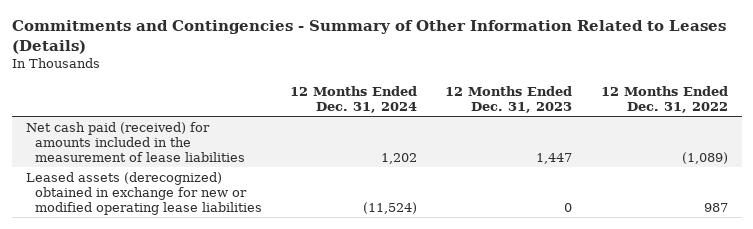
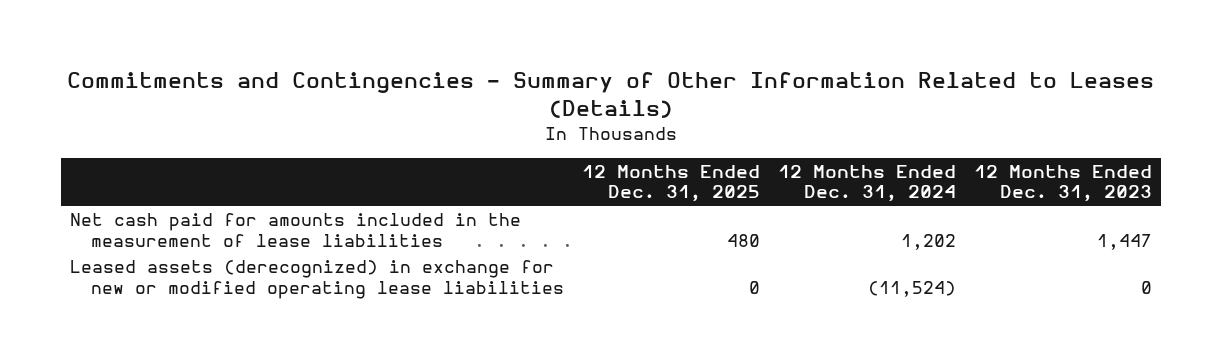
- | 12 Months Ended Dec. 31, 2024 | 12 Months Ended Dec. 31, 2023 | 12 Months Ended Dec. 31, 2022
+ | 12 Months Ended Dec. 31, 2025 | 12 Months Ended Dec. 31, 2024 | 12 Months Ended Dec. 31, 2023
- Net cash paid (received) for amounts included in the measurement of lease liabilities | 1,202 | 1,447 | (1,089)
- Leased assets (derecognized) obtained in exchange for new or modified operating lease liabilities | (11,524) | 0 | 987
+ Net cash paid for amounts included in the measurement of lease liabilities | 480 | 1,202 | 1,447
+ Leased assets (derecognized) in exchange for new or modified operating lease liabilities | 0 | (11,524) | 0

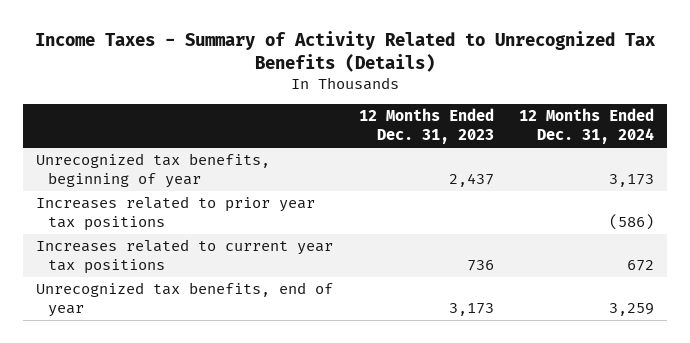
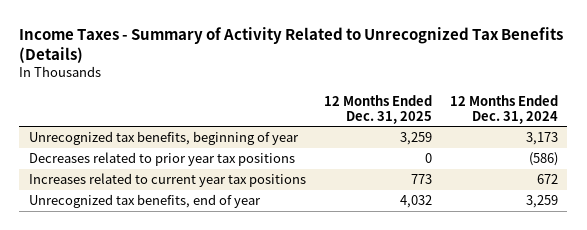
- | 12 Months Ended Dec. 31, 2023 | 12 Months Ended Dec. 31, 2024
+ | 12 Months Ended Dec. 31, 2025 | 12 Months Ended Dec. 31, 2024
- Increases related to prior year tax positions | | (586)
+ Decreases related to prior year tax positions | 0 | (586)

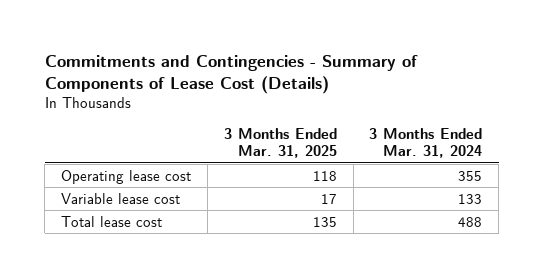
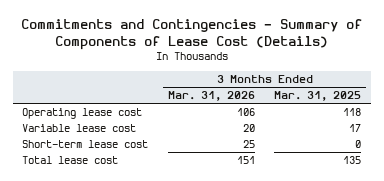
- | 3 Months Ended Mar. 31, 2025 | 3 Months Ended Mar. 31, 2024
+ | 3 Months Ended Mar. 31, 2026 | 3 Months Ended Mar. 31, 2025
+ Short-term lease cost | 25 | 0

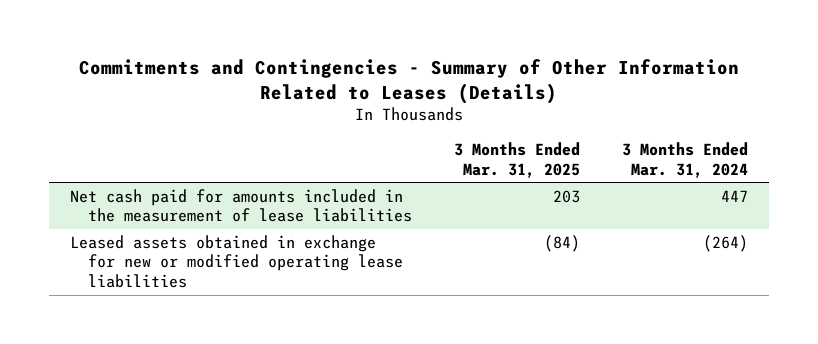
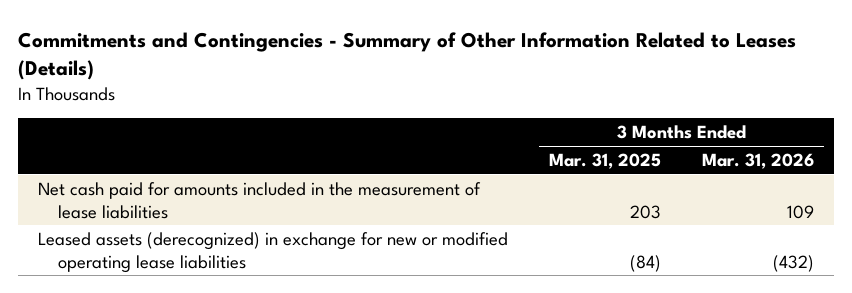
- | 3 Months Ended Mar. 31, 2025 | 3 Months Ended Mar. 31, 2024
+ | 3 Months Ended Mar. 31, 2025 | 3 Months Ended Mar. 31, 2026
- Leased assets obtained in exchange for new or modified operating lease liabilities | (84) | (264)
+ Leased assets (derecognized) in exchange for new or modified operating lease liabilities | (84) | (432)

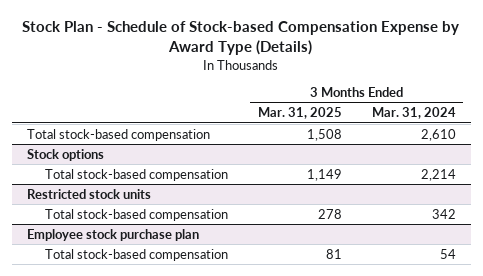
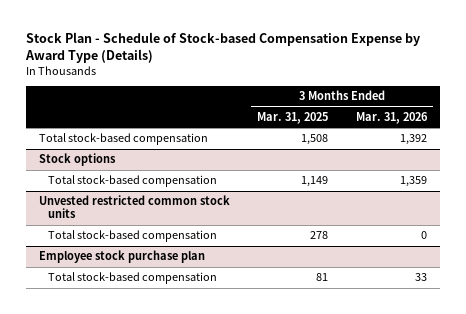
- | 3 Months Ended Mar. 31, 2025 | 3 Months Ended Mar. 31, 2024
+ | 3 Months Ended Mar. 31, 2025 | 3 Months Ended Mar. 31, 2026
- Restricted stock units
+ Unvested restricted common stock units

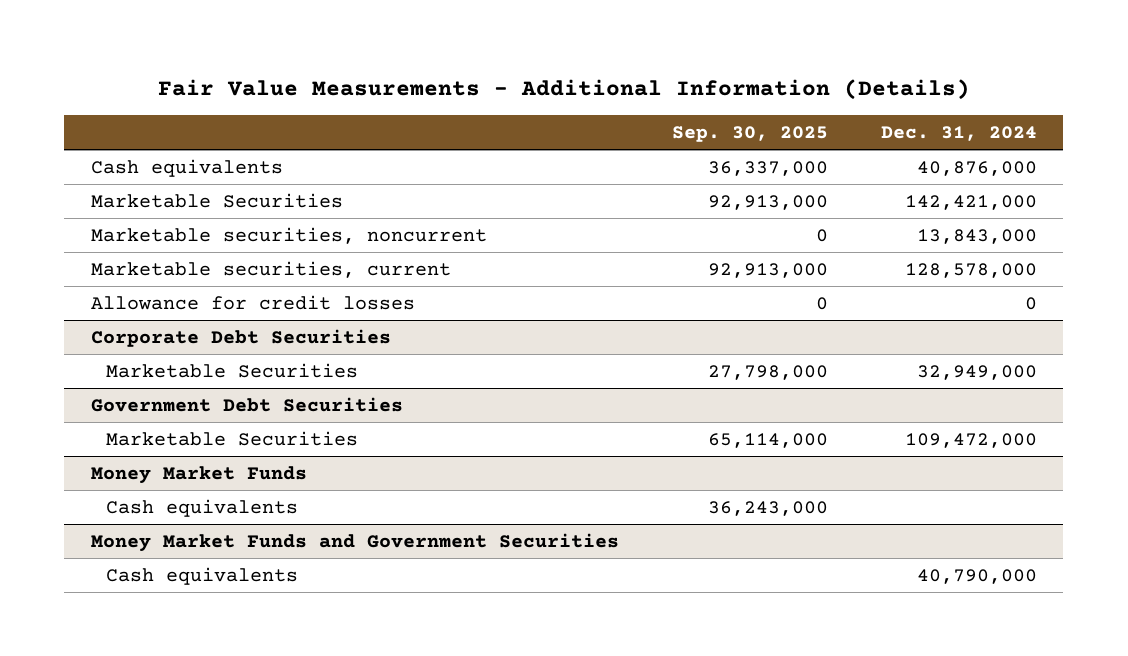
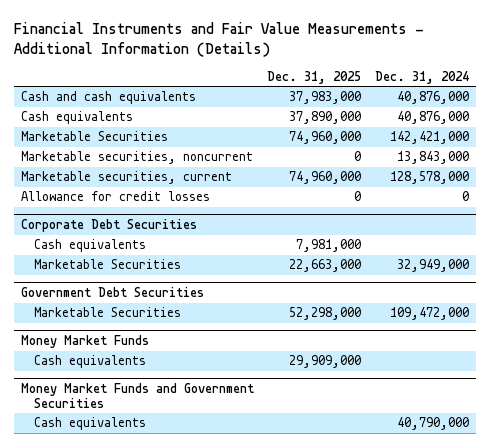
- Fair Value Measurements - Additional Information (Details)
+ Financial Instruments and Fair Value Measurements - Additional Information (Details)
- | Sep. 30, 2025 | Dec. 31, 2024
+ | Dec. 31, 2025 | Dec. 31, 2024
+ Cash and cash equivalents | 37,983,000 | 40,876,000
@ Corporate Debt Securities
+ Cash equivalents | 7,981,000 |

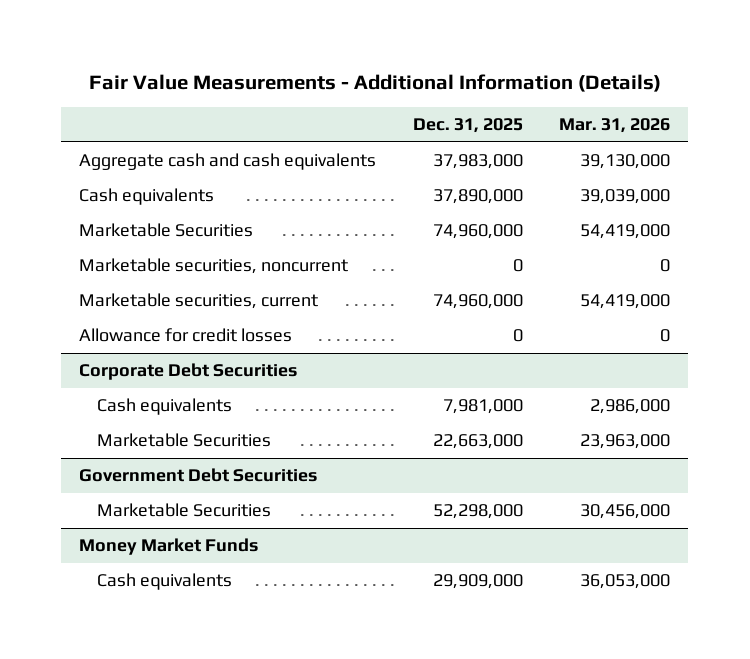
- Financial Instruments and Fair Value Measurements - Additional Information (Details)
+ Fair Value Measurements - Additional Information (Details)
- | Dec. 31, 2025 | Dec. 31, 2024
+ | Dec. 31, 2025 | Mar. 31, 2026
- Cash and cash equivalents | 37,983,000 | 40,876,000
+ Aggregate cash and cash equivalents | 37,983,000 | 39,130,000
- Money Market Funds and Government Securities
- Cash equivalents | | 40,790,000

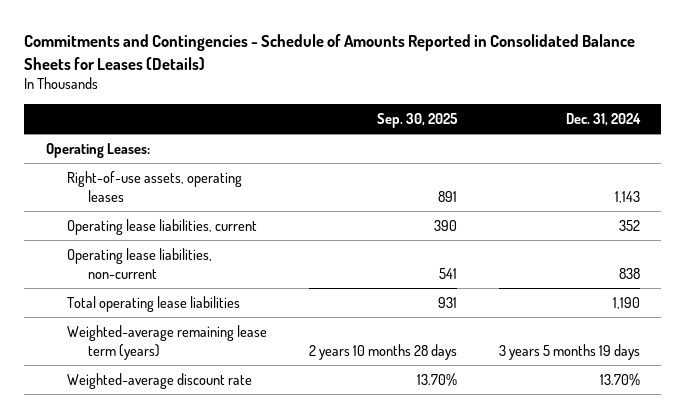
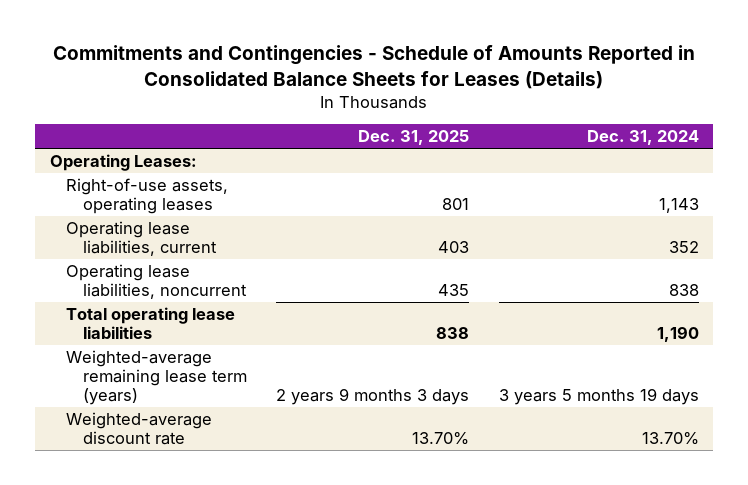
- | Sep. 30, 2025 | Dec. 31, 2024
+ | Dec. 31, 2025 | Dec. 31, 2024
- Operating lease liabilities, non-current | 541 | 838
+ Operating lease liabilities, noncurrent | 435 | 838

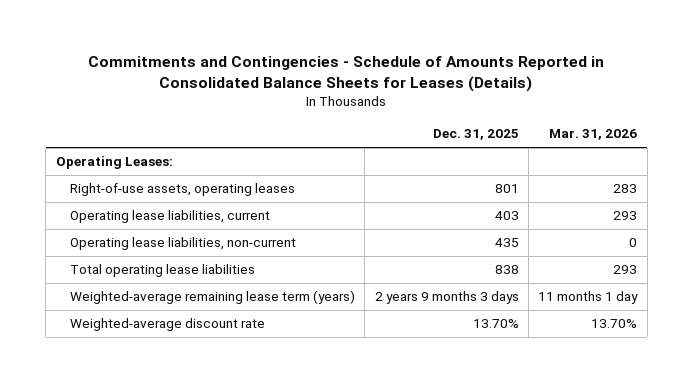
- | Dec. 31, 2025 | Dec. 31, 2024
+ | Dec. 31, 2025 | Mar. 31, 2026
- Operating lease liabilities, noncurrent | 435 | 838
+ Operating lease liabilities, non-current | 435 | 0

